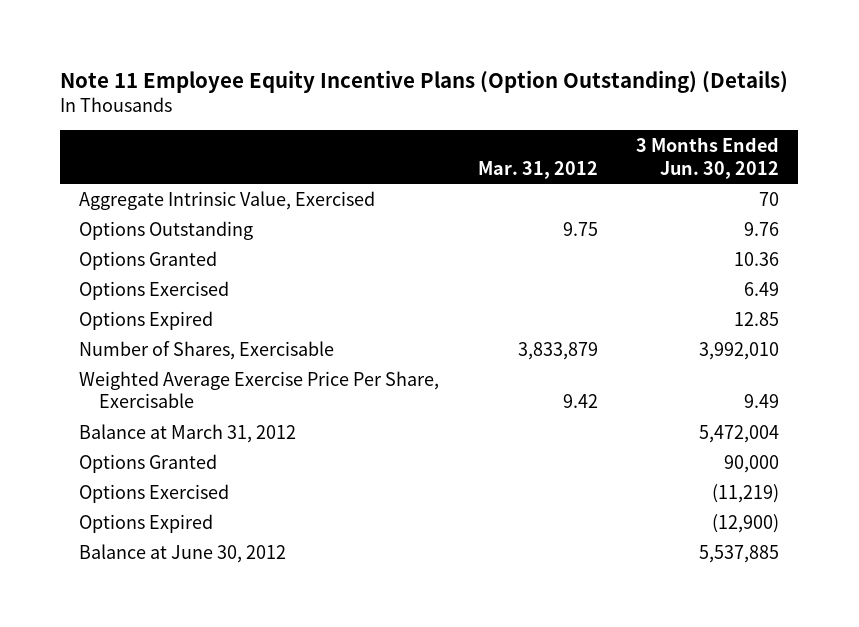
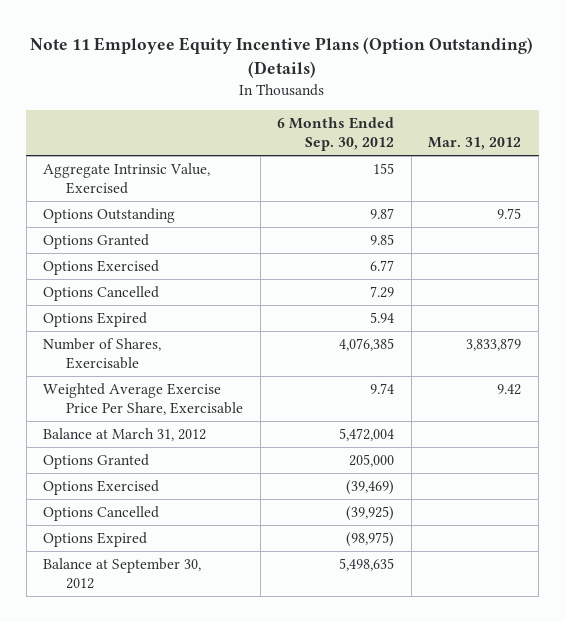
- | Mar. 31, 2012 | 3 Months Ended Jun. 30, 2012
+ | 6 Months Ended Sep. 30, 2012 | Mar. 31, 2012
+ Options Cancelled | 7.29 |
+ Options Cancelled | (39,925) |
- Balance at June 30, 2012 | | 5,537,885
+ Balance at September 30, 2012 | 5,498,635 |

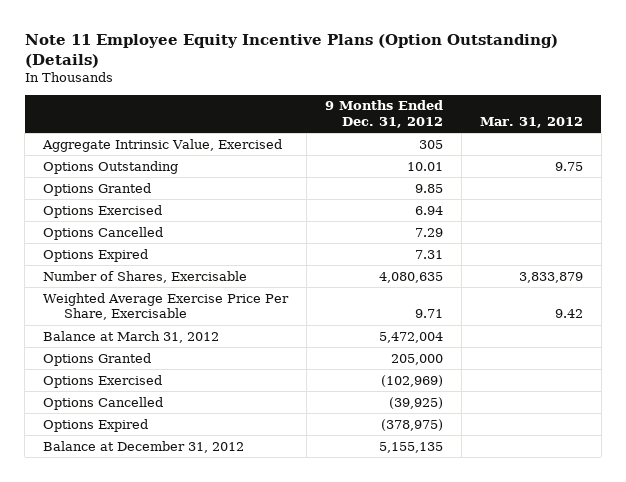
- | 6 Months Ended Sep. 30, 2012 | Mar. 31, 2012
+ | 9 Months Ended Dec. 31, 2012 | Mar. 31, 2012
- Balance at September 30, 2012 | 5,498,635 |
+ Balance at December 31, 2012 | 5,155,135 |

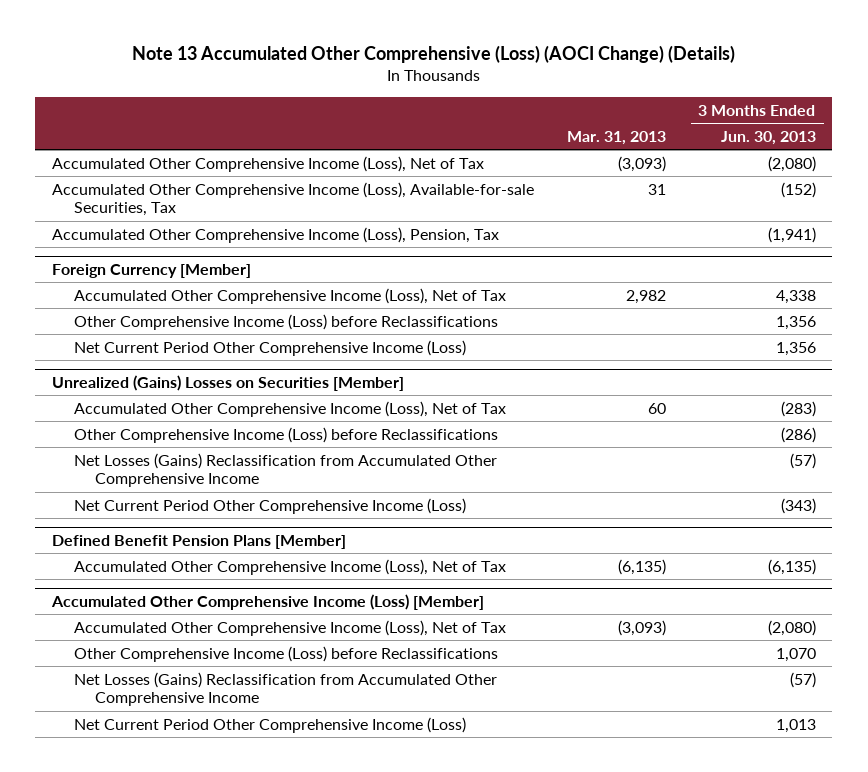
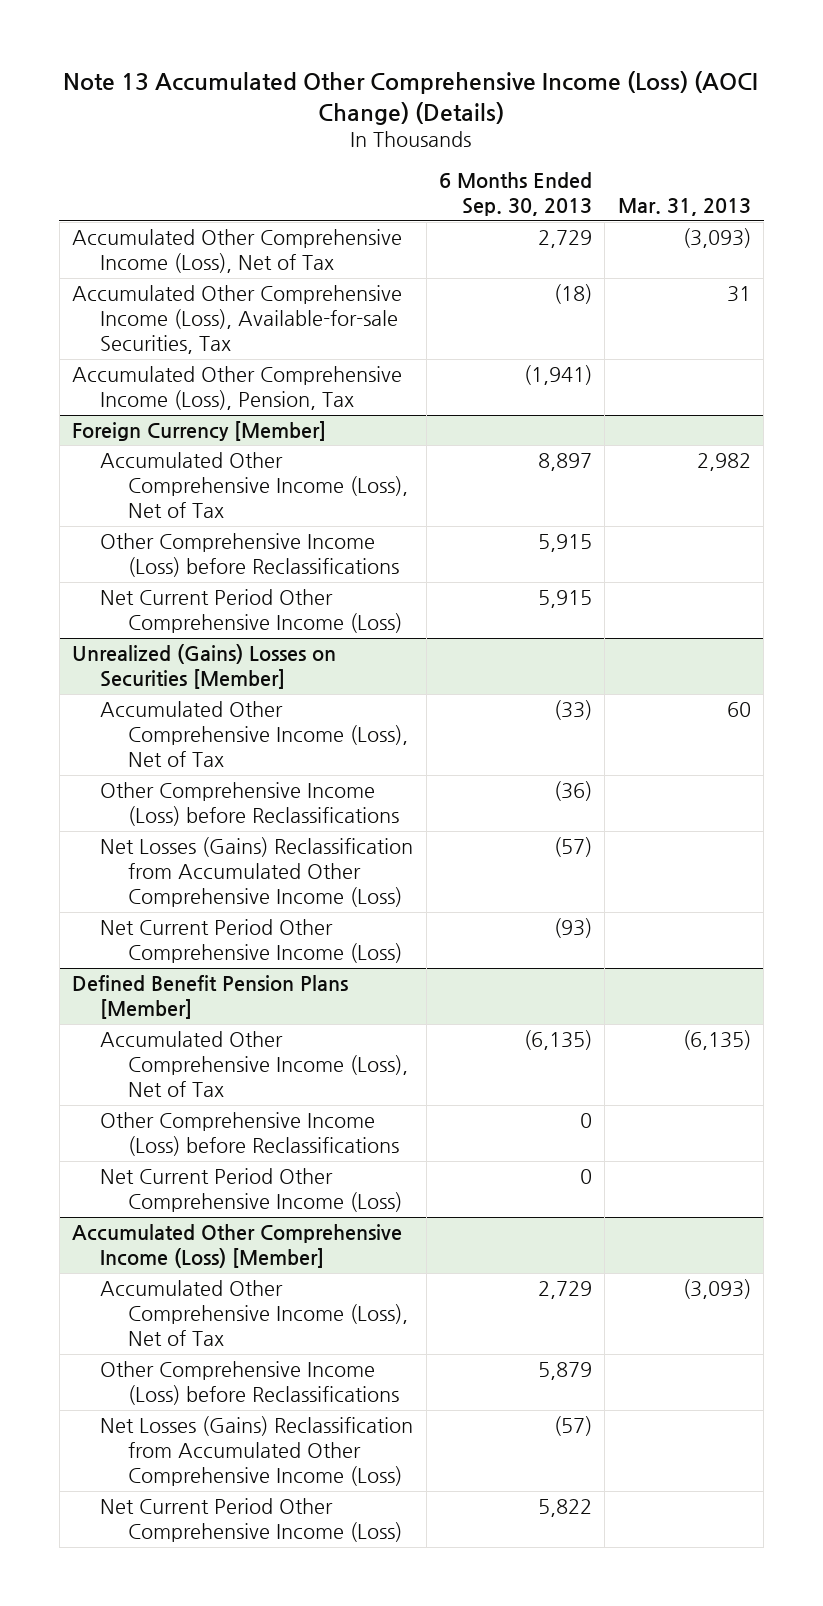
- Note 13 Accumulated Other Comprehensive (Loss) (AOCI Change) (Details)
+ Note 13 Accumulated Other Comprehensive Income (Loss) (AOCI Change) (Details)
- | Mar. 31, 2013 | 3 Months Ended Jun. 30, 2013
+ | 6 Months Ended Sep. 30, 2013 | Mar. 31, 2013
@ Unrealized (Gains) Losses on Securities [Member]
- Net Losses (Gains) Reclassification from Accumulated Other Comprehensive Income | | (57)
+ Net Losses (Gains) Reclassification from Accumulated Other Comprehensive Income (Loss) | (57) |
@ Defined Benefit Pension Plans [Member]
+ Other Comprehensive Income (Loss) before Reclassifications | 0 |
+ Net Current Period Other Comprehensive Income (Loss) | 0 |
@ Accumulated Other Comprehensive Income (Loss) [Member]
- Net Losses (Gains) Reclassification from Accumulated Other Comprehensive Income | | (57)
+ Net Losses (Gains) Reclassification from Accumulated Other Comprehensive Income (Loss) | (57) |

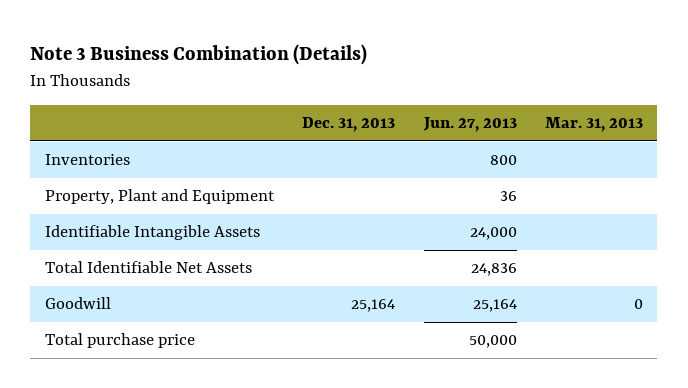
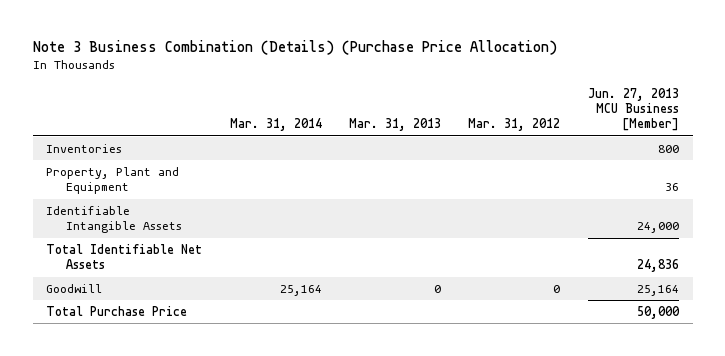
- Note 3 Business Combination (Details)
+ Note 3 Business Combination (Details) (Purchase Price Allocation)
- | Dec. 31, 2013 | Jun. 27, 2013 | Mar. 31, 2013
+ | Mar. 31, 2014 | Mar. 31, 2013 | Mar. 31, 2012 | Jun. 27, 2013 MCU Business [Member]
- Total purchase price | | 50,000 |
+ Total Purchase Price | | | | 50,000

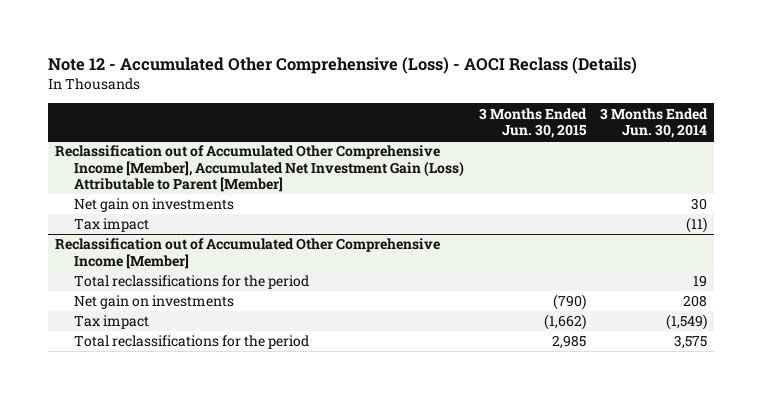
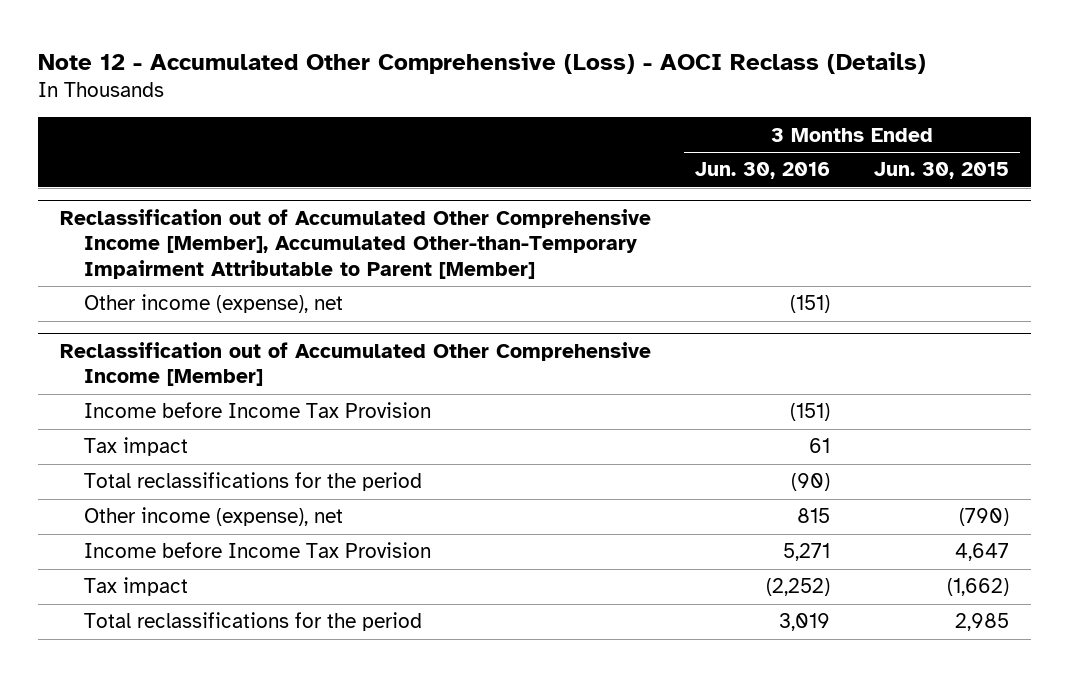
- | 3 Months Ended Jun. 30, 2015 | 3 Months Ended Jun. 30, 2014
+ | 3 Months Ended Jun. 30, 2016 | 3 Months Ended Jun. 30, 2015
- Reclassification out of Accumulated Other Comprehensive Income [Member], Accumulated Net Investment Gain (Loss) Attributable to Parent [Member]
- Net gain on investments | | 30
- Tax impact | | (11)
+ Reclassification out of Accumulated Other Comprehensive Income [Member], Accumulated Other-than-Temporary Impairment Attributable to Parent [Member]
+ Other income (expense), net | (151) |
@ Reclassification out of Accumulated Other Comprehensive Income [Member]
+ Income before Income Tax Provision | (151) |
+ Tax impact | 61 |
- Net gain on investments | (790) | 208
+ Other income (expense), net | 815 | (790)
+ Income before Income Tax Provision | 5,271 | 4,647

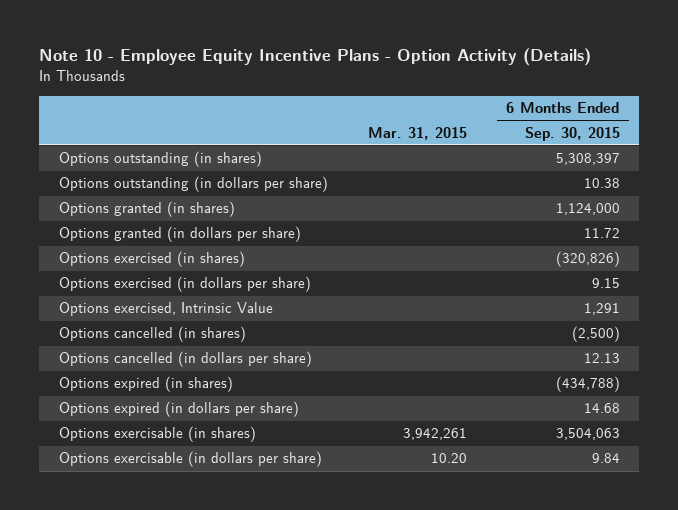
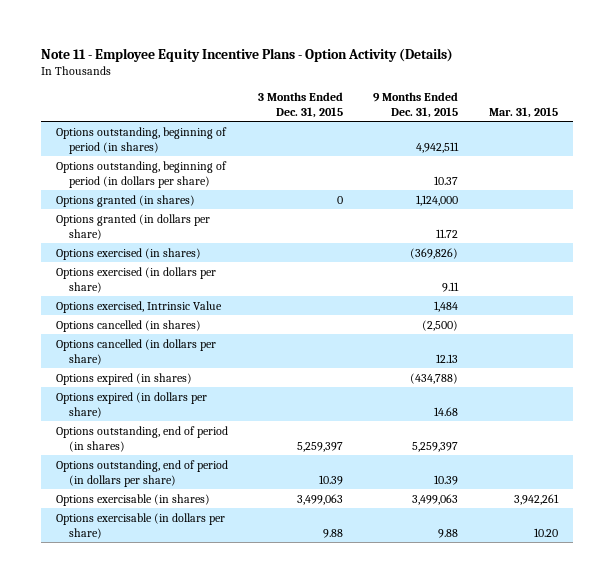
- Note 10 - Employee Equity Incentive Plans - Option Activity (Details)
+ Note 11 - Employee Equity Incentive Plans - Option Activity (Details)
- | Mar. 31, 2015 | 6 Months Ended Sep. 30, 2015
+ | 3 Months Ended Dec. 31, 2015 | 9 Months Ended Dec. 31, 2015 | Mar. 31, 2015
- Options outstanding (in shares) | | 5,308,397
- Options outstanding (in dollars per share) | | 10.38
+ Options outstanding, beginning of period (in shares) | | 4,942,511 |
+ Options outstanding, beginning of period (in dollars per share) | | 10.37 |
+ Options outstanding, end of period (in shares) | 5,259,397 | 5,259,397 |
+ Options outstanding, end of period (in dollars per share) | 10.39 | 10.39 |

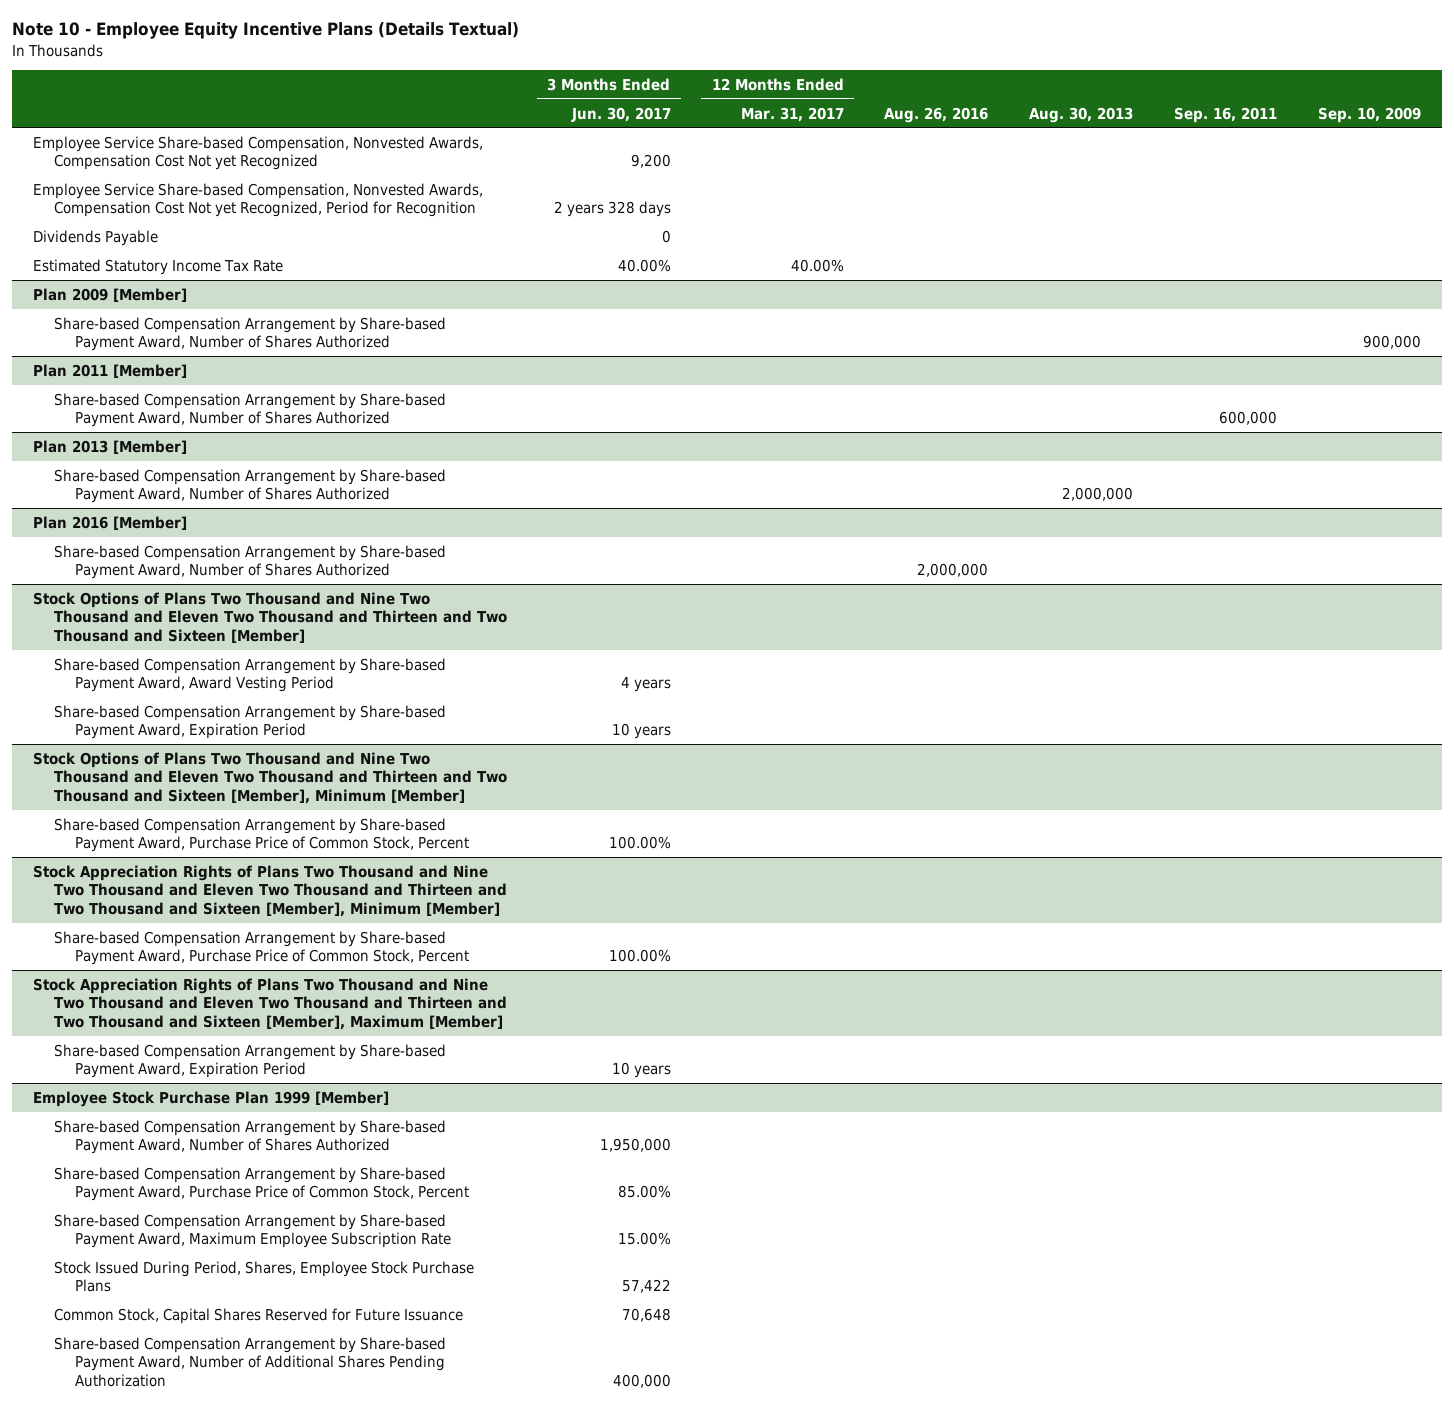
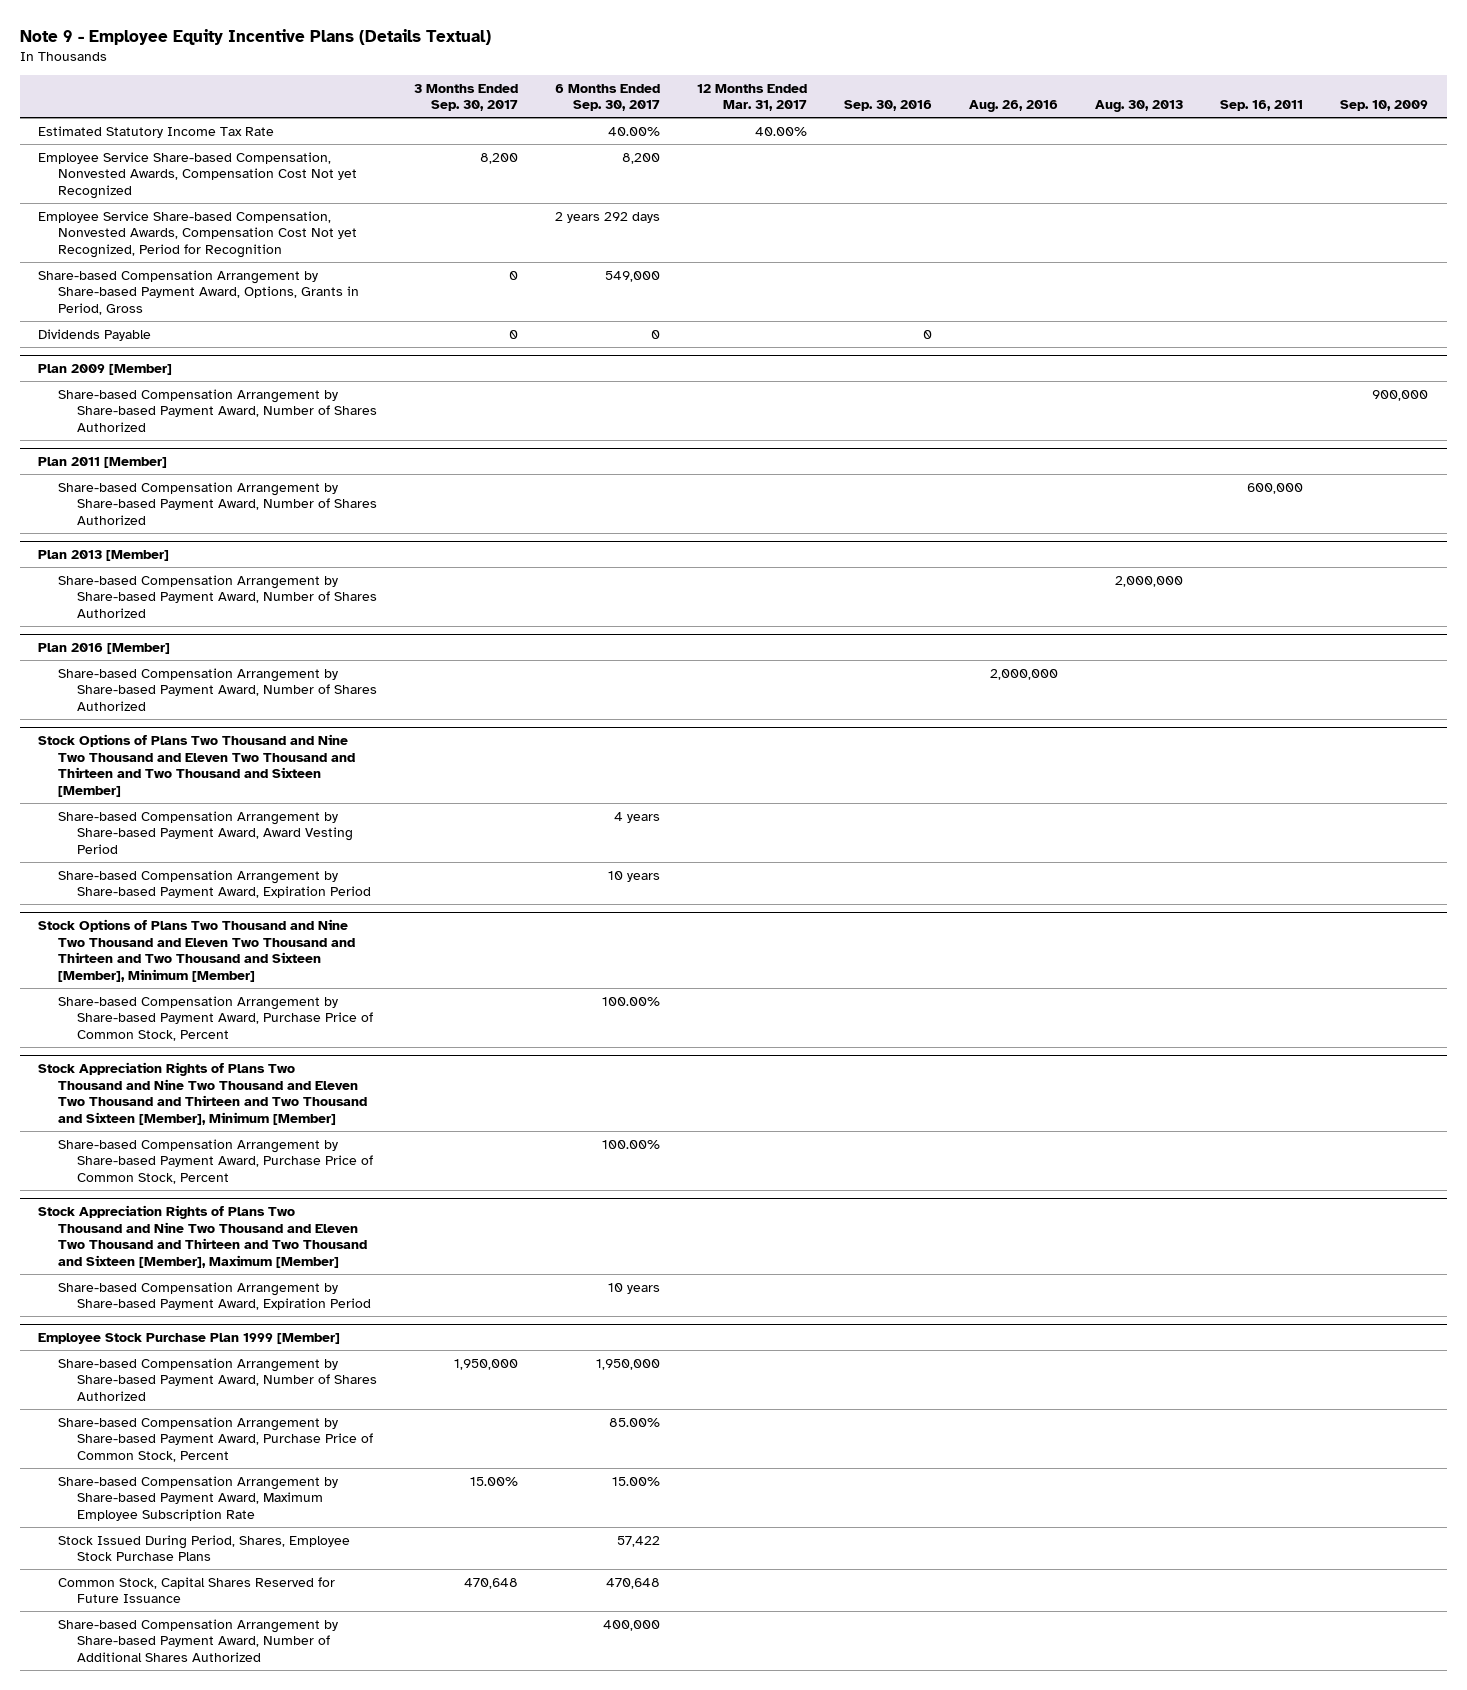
- Note 10 - Employee Equity Incentive Plans (Details Textual)
+ Note 9 - Employee Equity Incentive Plans (Details Textual)
- | 3 Months Ended Jun. 30, 2017 | 12 Months Ended Mar. 31, 2017 | Aug. 26, 2016 | Aug. 30, 2013 | Sep. 16, 2011 | Sep. 10, 2009
+ | 3 Months Ended Sep. 30, 2017 | 6 Months Ended Sep. 30, 2017 | 12 Months Ended Mar. 31, 2017 | Sep. 30, 2016 | Aug. 26, 2016 | Aug. 30, 2013 | Sep. 16, 2011 | Sep. 10, 2009
moved up: Estimated Statutory Income Tax Rate | | 40.00% | 40.00% | | | | |
+ Share-based Compensation Arrangement by Share-based Payment Award, Options, Grants in Period, Gross | 0 | 549,000 | | | | | |
@ Employee Stock Purchase Plan 1999 [Member]
- Share-based Compensation Arrangement by Share-based Payment Award, Number of Additional Shares Pending Authorization | 400,000 | | | | |
+ Share-based Compensation Arrangement by Share-based Payment Award, Number of Additional Shares Authorized | | 400,000 | | | | | |

